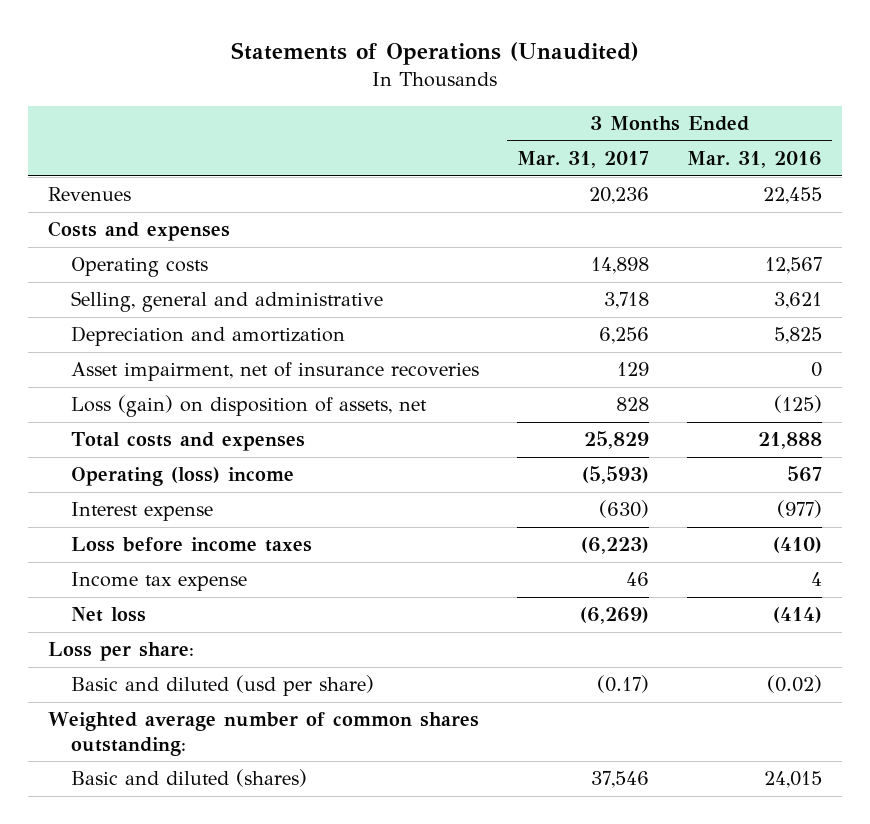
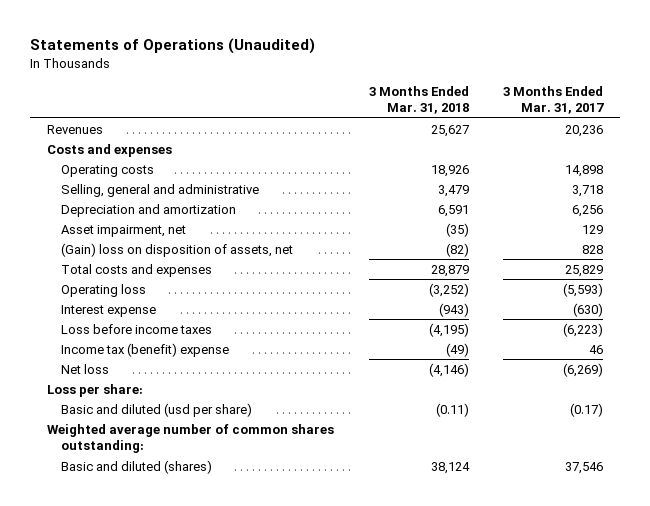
- | 3 Months Ended Mar. 31, 2017 | 3 Months Ended Mar. 31, 2016
+ | 3 Months Ended Mar. 31, 2018 | 3 Months Ended Mar. 31, 2017
- Asset impairment, net of insurance recoveries | 129 | 0
- Loss (gain) on disposition of assets, net | 828 | (125)
+ Asset impairment, net | (35) | 129
+ (Gain) loss on disposition of assets, net | (82) | 828
- Operating (loss) income | (5,593) | 567
+ Operating loss | (3,252) | (5,593)
- Income tax expense | 46 | 4
+ Income tax (benefit) expense | (49) | 46

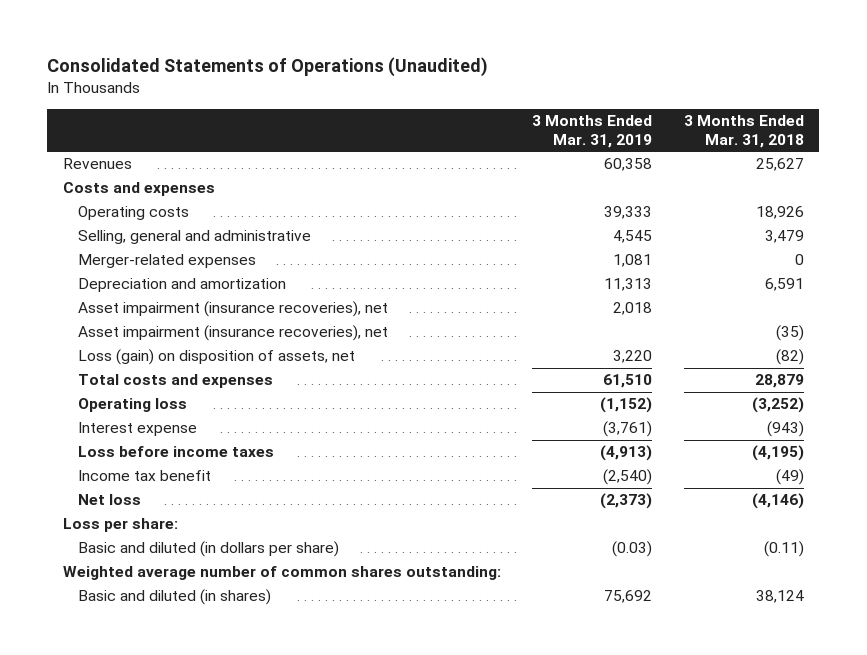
- Statements of Operations (Unaudited)
+ Consolidated Statements of Operations (Unaudited)
- | 3 Months Ended Mar. 31, 2018 | 3 Months Ended Mar. 31, 2017
+ | 3 Months Ended Mar. 31, 2019 | 3 Months Ended Mar. 31, 2018
+ Merger-related expenses | 1,081 | 0
- Asset impairment, net | (35) | 129
- (Gain) loss on disposition of assets, net | (82) | 828
+ Asset impairment (insurance recoveries), net | 2,018 |
+ Asset impairment (insurance recoveries), net | | (35)
+ Loss (gain) on disposition of assets, net | 3,220 | (82)
- Income tax (benefit) expense | (49) | 46
+ Income tax benefit | (2,540) | (49)
- Basic and diluted (usd per share) | (0.11) | (0.17)
+ Basic and diluted (in dollars per share) | (0.03) | (0.11)
- Basic and diluted (shares) | 38,124 | 37,546
+ Basic and diluted (in shares) | 75,692 | 38,124

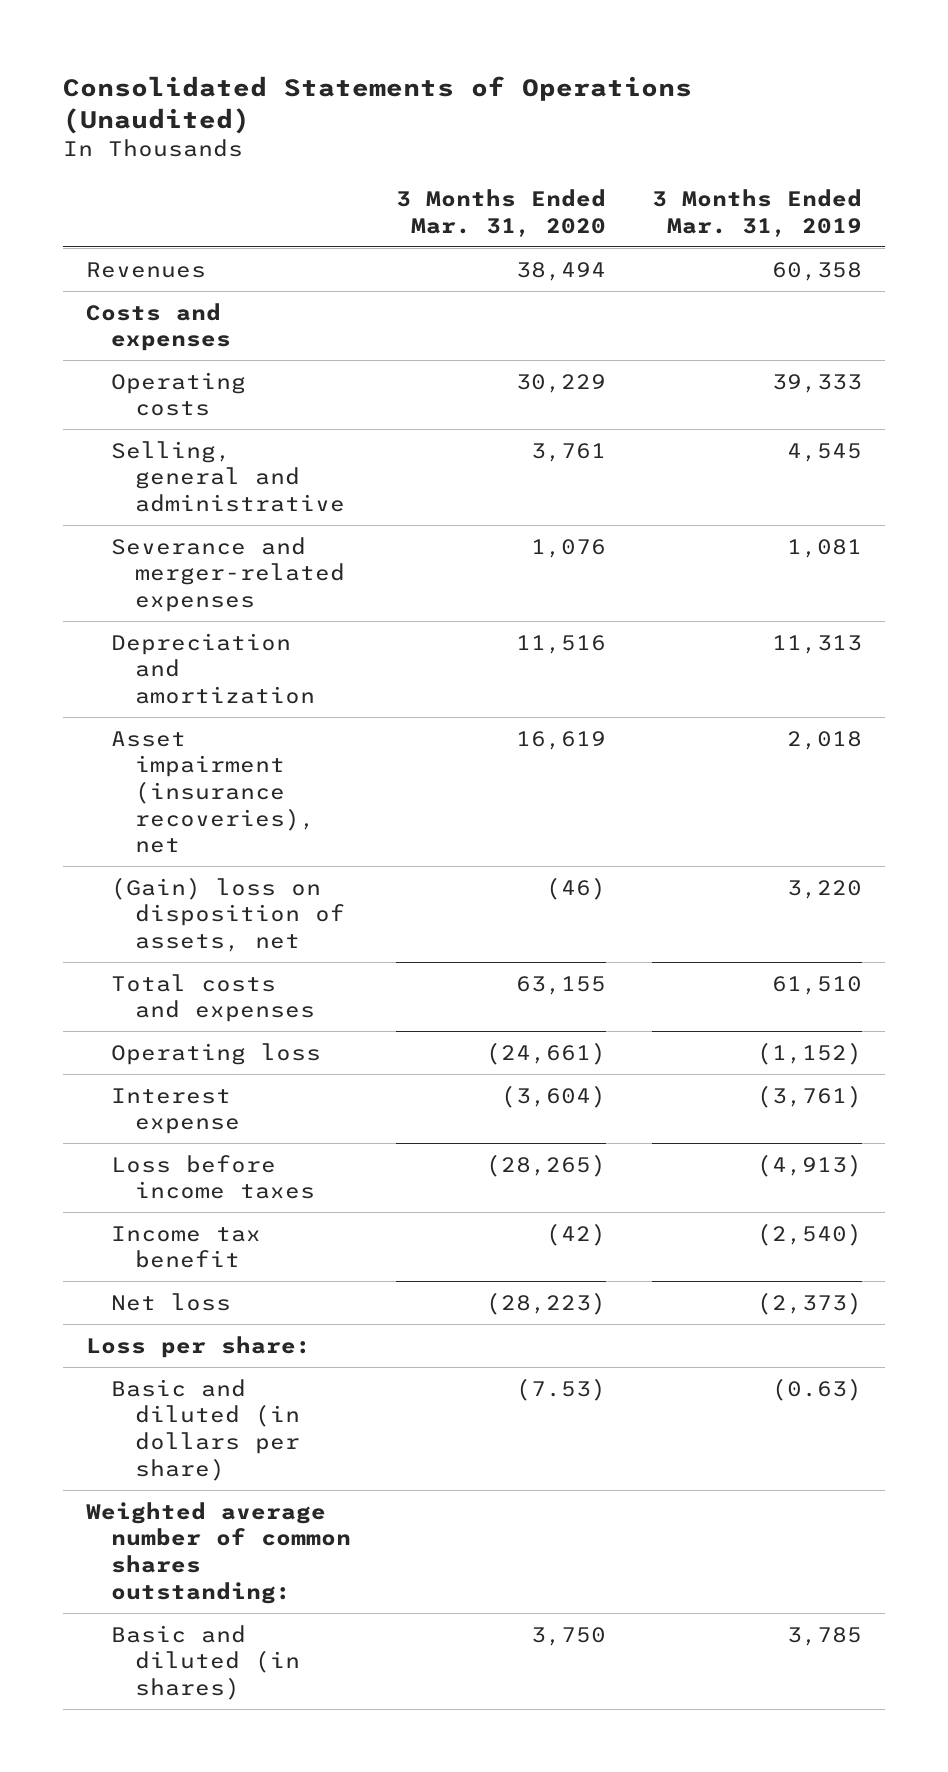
- | 3 Months Ended Mar. 31, 2019 | 3 Months Ended Mar. 31, 2018
+ | 3 Months Ended Mar. 31, 2020 | 3 Months Ended Mar. 31, 2019
- Merger-related expenses | 1,081 | 0
+ Severance and merger-related expenses | 1,076 | 1,081
- Asset impairment (insurance recoveries), net | | (35)
- Loss (gain) on disposition of assets, net | 3,220 | (82)
+ (Gain) loss on disposition of assets, net | (46) | 3,220
- Basic and diluted (in dollars per share) | (0.03) | (0.11)
+ Basic and diluted (in dollars per share) | (7.53) | (0.63)
- Basic and diluted (in shares) | 75,692 | 38,124
+ Basic and diluted (in shares) | 3,750 | 3,785

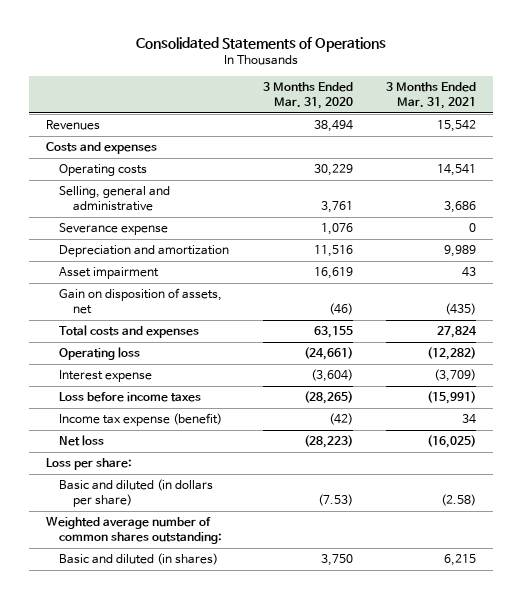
- Consolidated Statements of Operations (Unaudited)
+ Consolidated Statements of Operations
- | 3 Months Ended Mar. 31, 2020 | 3 Months Ended Mar. 31, 2019
+ | 3 Months Ended Mar. 31, 2020 | 3 Months Ended Mar. 31, 2021
- Severance and merger-related expenses | 1,076 | 1,081
+ Severance expense | 1,076 | 0
- Asset impairment (insurance recoveries), net | 16,619 | 2,018
- (Gain) loss on disposition of assets, net | (46) | 3,220
+ Asset impairment | 16,619 | 43
+ Gain on disposition of assets, net | (46) | (435)
- Income tax benefit | (42) | (2,540)
+ Income tax expense (benefit) | (42) | 34

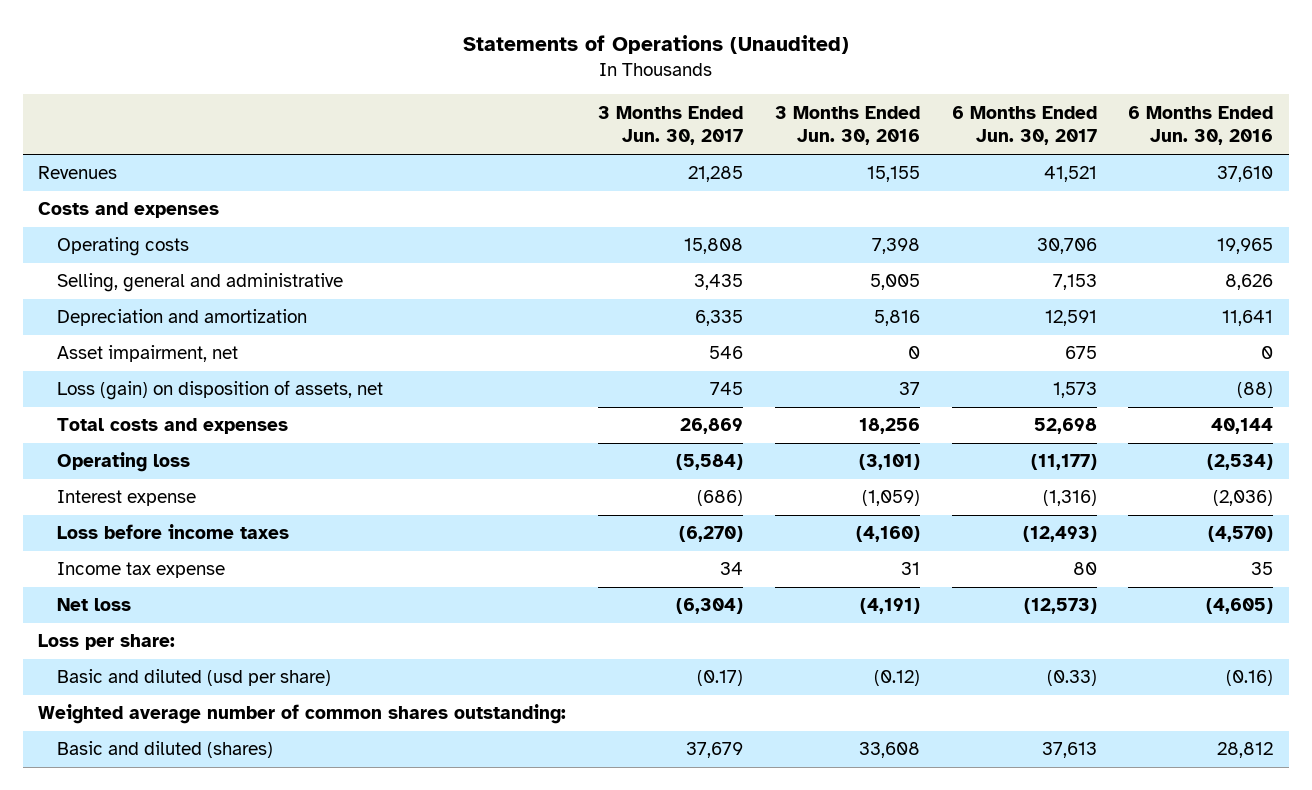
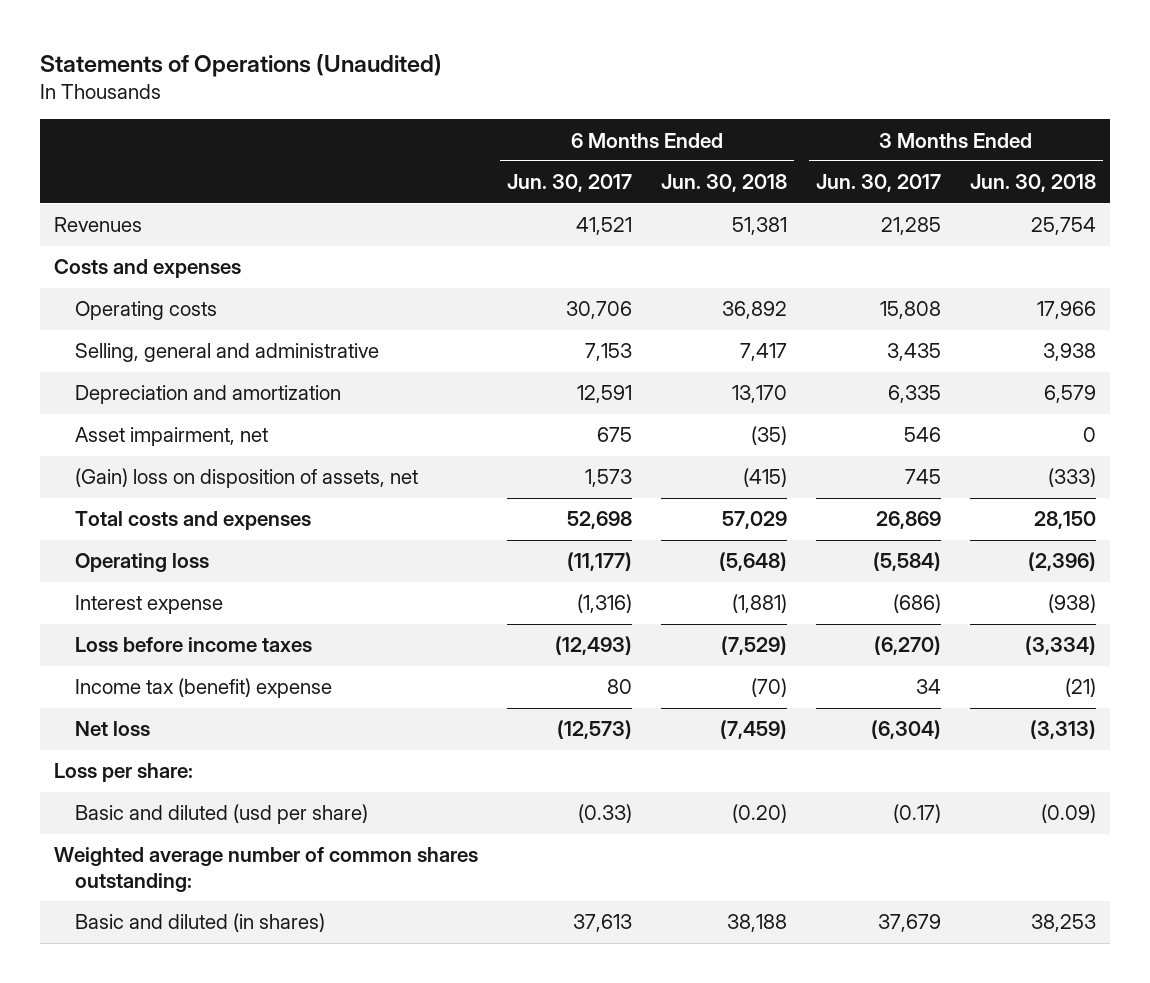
- | 3 Months Ended Jun. 30, 2017 | 3 Months Ended Jun. 30, 2016 | 6 Months Ended Jun. 30, 2017 | 6 Months Ended Jun. 30, 2016
+ | 6 Months Ended Jun. 30, 2017 | 6 Months Ended Jun. 30, 2018 | 3 Months Ended Jun. 30, 2017 | 3 Months Ended Jun. 30, 2018
- Loss (gain) on disposition of assets, net | 745 | 37 | 1,573 | (88)
+ (Gain) loss on disposition of assets, net | 1,573 | (415) | 745 | (333)
- Income tax expense | 34 | 31 | 80 | 35
+ Income tax (benefit) expense | 80 | (70) | 34 | (21)
- Basic and diluted (shares) | 37,679 | 33,608 | 37,613 | 28,812
+ Basic and diluted (in shares) | 37,613 | 38,188 | 37,679 | 38,253

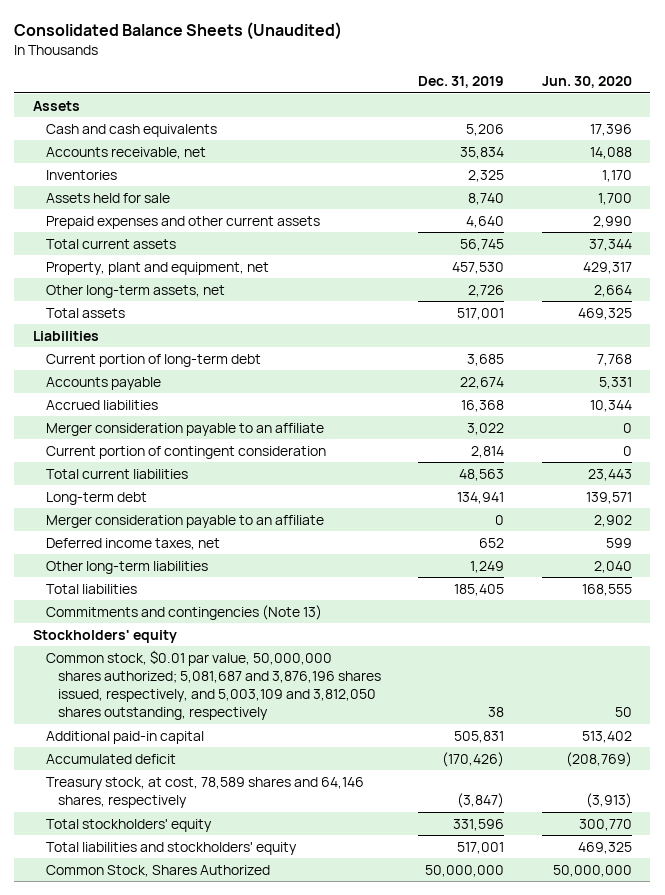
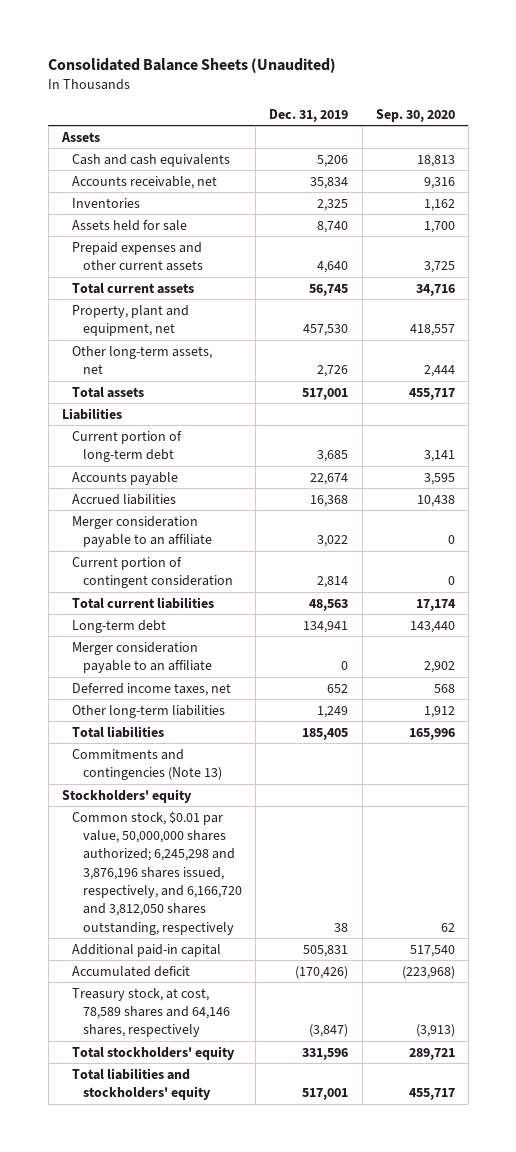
- | Dec. 31, 2019 | Jun. 30, 2020
+ | Dec. 31, 2019 | Sep. 30, 2020
- Common stock, $0.01 par value, 50,000,000 shares authorized; 5,081,687 and 3,876,196 shares issued, respectively, and 5,003,109 and 3,812,050 shares outstanding, respectively | 38 | 50
+ Common stock, $0.01 par value, 50,000,000 shares authorized; 6,245,298 and 3,876,196 shares issued, respectively, and 6,166,720 and 3,812,050 shares outstanding, respectively | 38 | 62
- Common Stock, Shares Authorized | 50,000,000 | 50,000,000

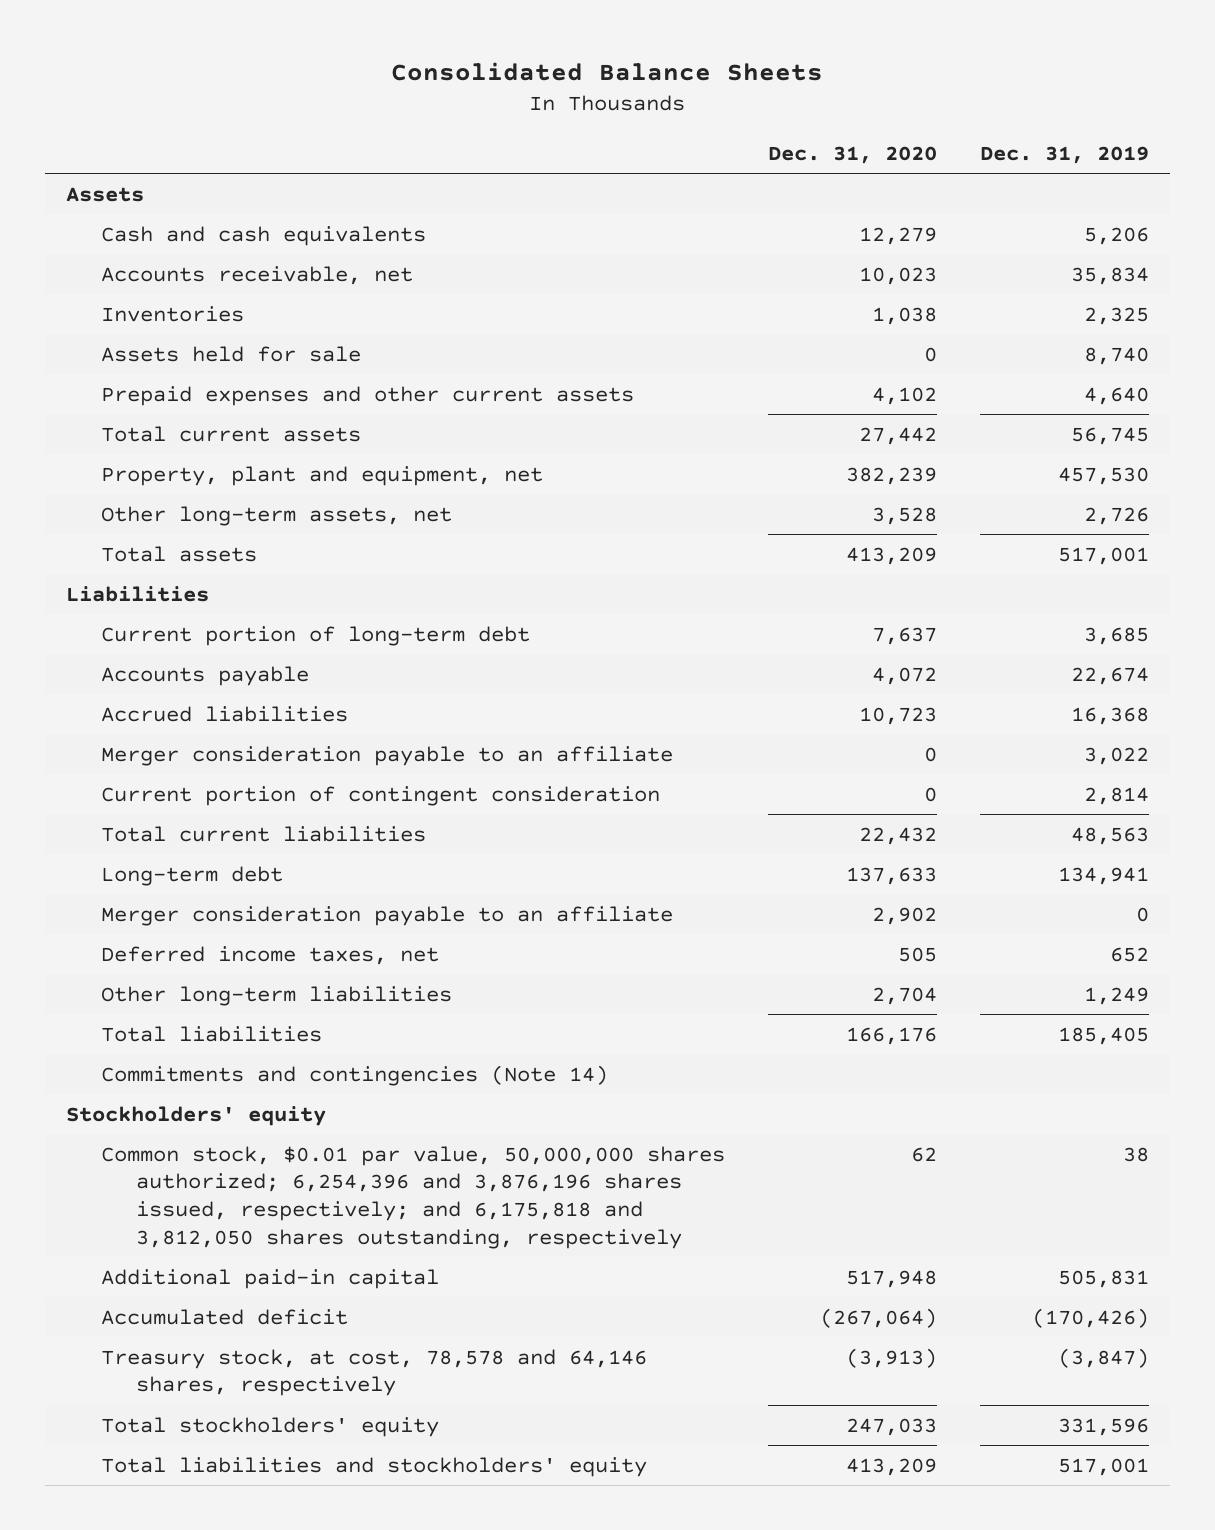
- Consolidated Balance Sheets (Unaudited)
+ Consolidated Balance Sheets
- | Dec. 31, 2019 | Sep. 30, 2020
+ | Dec. 31, 2020 | Dec. 31, 2019
- Commitments and contingencies (Note 13)
+ Commitments and contingencies (Note 14)
- Common stock, $0.01 par value, 50,000,000 shares authorized; 6,245,298 and 3,876,196 shares issued, respectively, and 6,166,720 and 3,812,050 shares outstanding, respectively | 38 | 62
+ Common stock, $0.01 par value, 50,000,000 shares authorized; 6,254,396 and 3,876,196 shares issued, respectively; and 6,175,818 and 3,812,050 shares outstanding, respectively | 62 | 38
- Treasury stock, at cost, 78,589 shares and 64,146 shares, respectively | (3,847) | (3,913)
+ Treasury stock, at cost, 78,578 and 64,146 shares, respectively | (3,913) | (3,847)

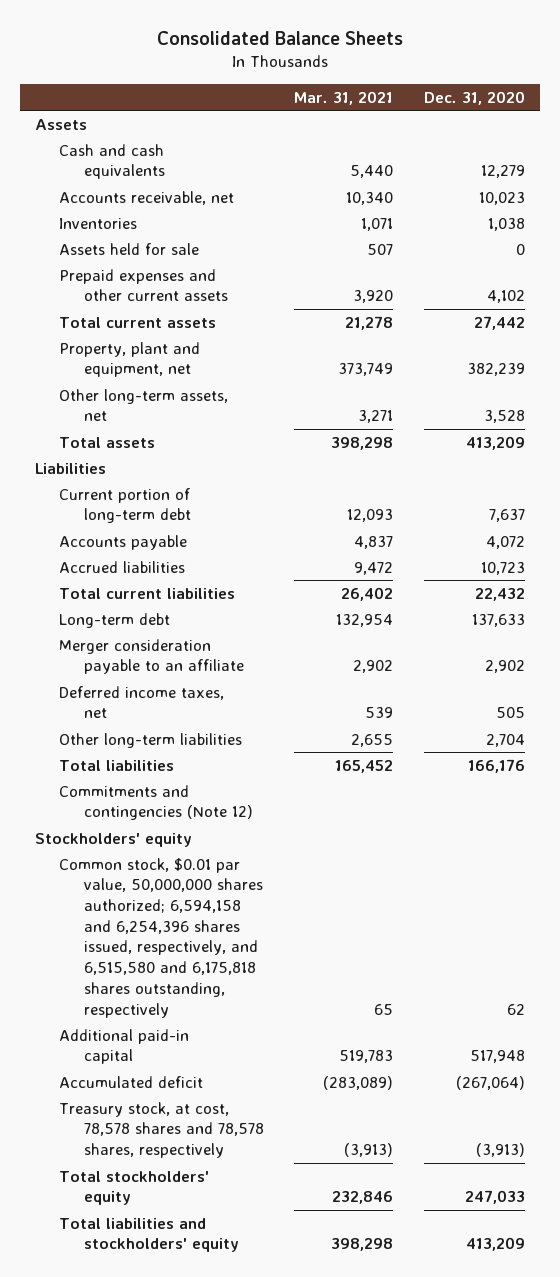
- | Dec. 31, 2020 | Dec. 31, 2019
+ | Mar. 31, 2021 | Dec. 31, 2020
- Merger consideration payable to an affiliate | 0 | 3,022
- Current portion of contingent consideration | 0 | 2,814
- Commitments and contingencies (Note 14)
+ Commitments and contingencies (Note 12)
- Common stock, $0.01 par value, 50,000,000 shares authorized; 6,254,396 and 3,876,196 shares issued, respectively; and 6,175,818 and 3,812,050 shares outstanding, respectively | 62 | 38
+ Common stock, $0.01 par value, 50,000,000 shares authorized; 6,594,158 and 6,254,396 shares issued, respectively, and 6,515,580 and 6,175,818 shares outstanding, respectively | 65 | 62
- Treasury stock, at cost, 78,578 and 64,146 shares, respectively | (3,913) | (3,847)
+ Treasury stock, at cost, 78,578 shares and 78,578 shares, respectively | (3,913) | (3,913)

